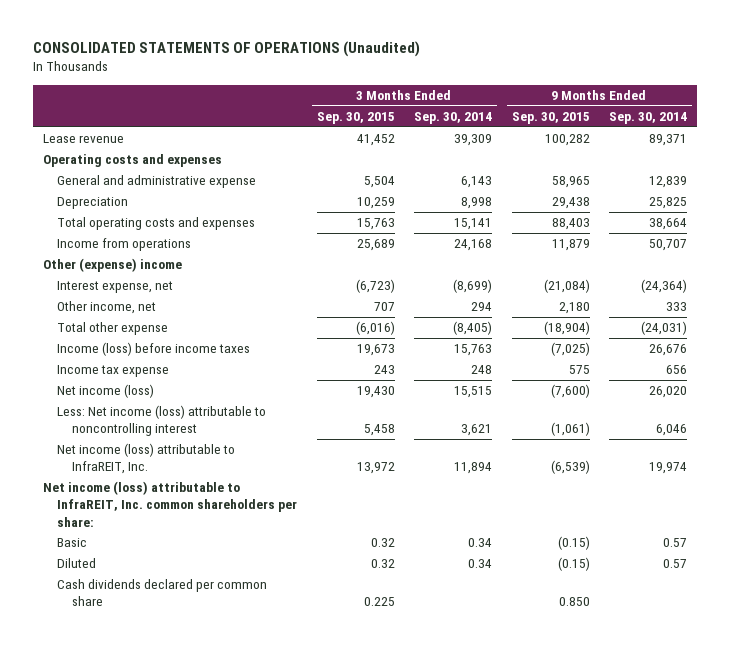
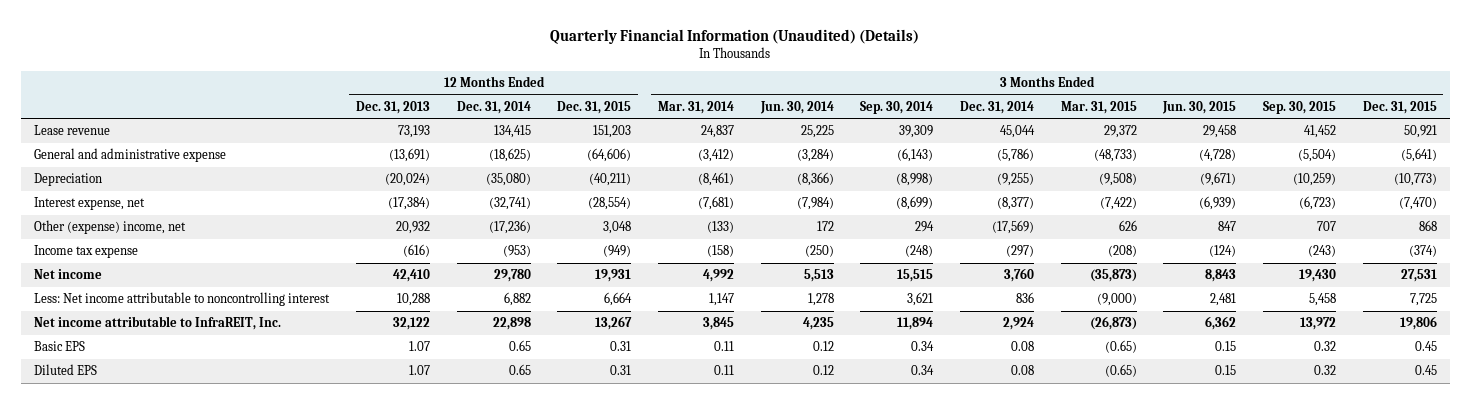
- CONSOLIDATED STATEMENTS OF OPERATIONS (Unaudited)
+ Quarterly Financial Information (Unaudited) (Details)
- | 3 Months Ended Sep. 30, 2015 | 3 Months Ended Sep. 30, 2014 | 9 Months Ended Sep. 30, 2015 | 9 Months Ended Sep. 30, 2014
+ | 12 Months Ended Dec. 31, 2013 | 12 Months Ended Dec. 31, 2014 | 12 Months Ended Dec. 31, 2015 | 3 Months Ended Mar. 31, 2014 | 3 Months Ended Jun. 30, 2014 | 3 Months Ended Sep. 30, 2014 | 3 Months Ended Dec. 31, 2014 | 3 Months Ended Mar. 31, 2015 | 3 Months Ended Jun. 30, 2015 | 3 Months Ended Sep. 30, 2015 | 3 Months Ended Dec. 31, 2015
- Operating costs and expenses
- General and administrative expense | 5,504 | 6,143 | 58,965 | 12,839
- Depreciation | 10,259 | 8,998 | 29,438 | 25,825
- Total operating costs and expenses | 15,763 | 15,141 | 88,403 | 38,664
- Income from operations | 25,689 | 24,168 | 11,879 | 50,707
- Other (expense) income
+ General and administrative expense | (13,691) | (18,625) | (64,606) | (3,412) | (3,284) | (6,143) | (5,786) | (48,733) | (4,728) | (5,504) | (5,641)
+ Depreciation | (20,024) | (35,080) | (40,211) | (8,461) | (8,366) | (8,998) | (9,255) | (9,508) | (9,671) | (10,259) | (10,773)
- Other income, net | 707 | 294 | 2,180 | 333
- Total other expense | (6,016) | (8,405) | (18,904) | (24,031)
- Income (loss) before income taxes | 19,673 | 15,763 | (7,025) | 26,676
- Income tax expense | 243 | 248 | 575 | 656
- Net income (loss) | 19,430 | 15,515 | (7,600) | 26,020
- Less: Net income (loss) attributable to noncontrolling interest | 5,458 | 3,621 | (1,061) | 6,046
- Net income (loss) attributable to InfraREIT, Inc. | 13,972 | 11,894 | (6,539) | 19,974
- Net income (loss) attributable to InfraREIT, Inc. common shareholders per share:
- Basic | 0.32 | 0.34 | (0.15) | 0.57
- Diluted | 0.32 | 0.34 | (0.15) | 0.57
- Cash dividends declared per common share | 0.225 | | 0.850 |
+ Other (expense) income, net | 20,932 | (17,236) | 3,048 | (133) | 172 | 294 | (17,569) | 626 | 847 | 707 | 868
+ Income tax expense | (616) | (953) | (949) | (158) | (250) | (248) | (297) | (208) | (124) | (243) | (374)
+ Net income | 42,410 | 29,780 | 19,931 | 4,992 | 5,513 | 15,515 | 3,760 | (35,873) | 8,843 | 19,430 | 27,531
+ Less: Net income attributable to noncontrolling interest | 10,288 | 6,882 | 6,664 | 1,147 | 1,278 | 3,621 | 836 | (9,000) | 2,481 | 5,458 | 7,725
+ Net income attributable to InfraREIT, Inc. | 32,122 | 22,898 | 13,267 | 3,845 | 4,235 | 11,894 | 2,924 | (26,873) | 6,362 | 13,972 | 19,806
+ Basic EPS | 1.07 | 0.65 | 0.31 | 0.11 | 0.12 | 0.34 | 0.08 | (0.65) | 0.15 | 0.32 | 0.45
+ Diluted EPS | 1.07 | 0.65 | 0.31 | 0.11 | 0.12 | 0.34 | 0.08 | (0.65) | 0.15 | 0.32 | 0.45

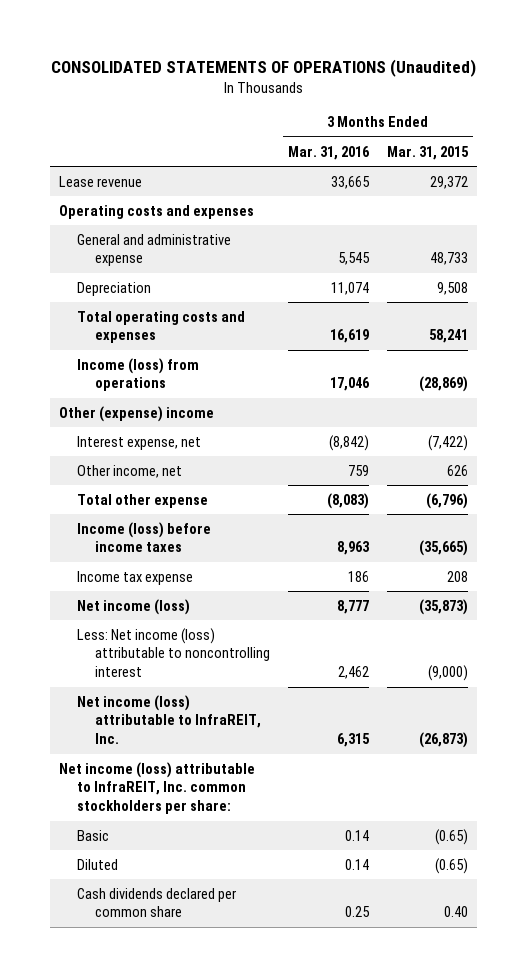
- Quarterly Financial Information (Unaudited) (Details)
+ CONSOLIDATED STATEMENTS OF OPERATIONS (Unaudited)
- | 12 Months Ended Dec. 31, 2013 | 12 Months Ended Dec. 31, 2014 | 12 Months Ended Dec. 31, 2015 | 3 Months Ended Mar. 31, 2014 | 3 Months Ended Jun. 30, 2014 | 3 Months Ended Sep. 30, 2014 | 3 Months Ended Dec. 31, 2014 | 3 Months Ended Mar. 31, 2015 | 3 Months Ended Jun. 30, 2015 | 3 Months Ended Sep. 30, 2015 | 3 Months Ended Dec. 31, 2015
+ | 3 Months Ended Mar. 31, 2016 | 3 Months Ended Mar. 31, 2015
- General and administrative expense | (13,691) | (18,625) | (64,606) | (3,412) | (3,284) | (6,143) | (5,786) | (48,733) | (4,728) | (5,504) | (5,641)
- Depreciation | (20,024) | (35,080) | (40,211) | (8,461) | (8,366) | (8,998) | (9,255) | (9,508) | (9,671) | (10,259) | (10,773)
+ Operating costs and expenses
+ General and administrative expense | 5,545 | 48,733
+ Depreciation | 11,074 | 9,508
+ Total operating costs and expenses | 16,619 | 58,241
+ Income (loss) from operations | 17,046 | (28,869)
+ Other (expense) income
- Other (expense) income, net | 20,932 | (17,236) | 3,048 | (133) | 172 | 294 | (17,569) | 626 | 847 | 707 | 868
- Income tax expense | (616) | (953) | (949) | (158) | (250) | (248) | (297) | (208) | (124) | (243) | (374)
- Net income | 42,410 | 29,780 | 19,931 | 4,992 | 5,513 | 15,515 | 3,760 | (35,873) | 8,843 | 19,430 | 27,531
- Less: Net income attributable to noncontrolling interest | 10,288 | 6,882 | 6,664 | 1,147 | 1,278 | 3,621 | 836 | (9,000) | 2,481 | 5,458 | 7,725
- Net income attributable to InfraREIT, Inc. | 32,122 | 22,898 | 13,267 | 3,845 | 4,235 | 11,894 | 2,924 | (26,873) | 6,362 | 13,972 | 19,806
- Basic EPS | 1.07 | 0.65 | 0.31 | 0.11 | 0.12 | 0.34 | 0.08 | (0.65) | 0.15 | 0.32 | 0.45
- Diluted EPS | 1.07 | 0.65 | 0.31 | 0.11 | 0.12 | 0.34 | 0.08 | (0.65) | 0.15 | 0.32 | 0.45
+ Other income, net | 759 | 626
+ Total other expense | (8,083) | (6,796)
+ Income (loss) before income taxes | 8,963 | (35,665)
+ Income tax expense | 186 | 208
+ Net income (loss) | 8,777 | (35,873)
+ Less: Net income (loss) attributable to noncontrolling interest | 2,462 | (9,000)
+ Net income (loss) attributable to InfraREIT, Inc. | 6,315 | (26,873)
+ Net income (loss) attributable to InfraREIT, Inc. common stockholders per share:
+ Basic | 0.14 | (0.65)
+ Diluted | 0.14 | (0.65)
+ Cash dividends declared per common share | 0.25 | 0.40

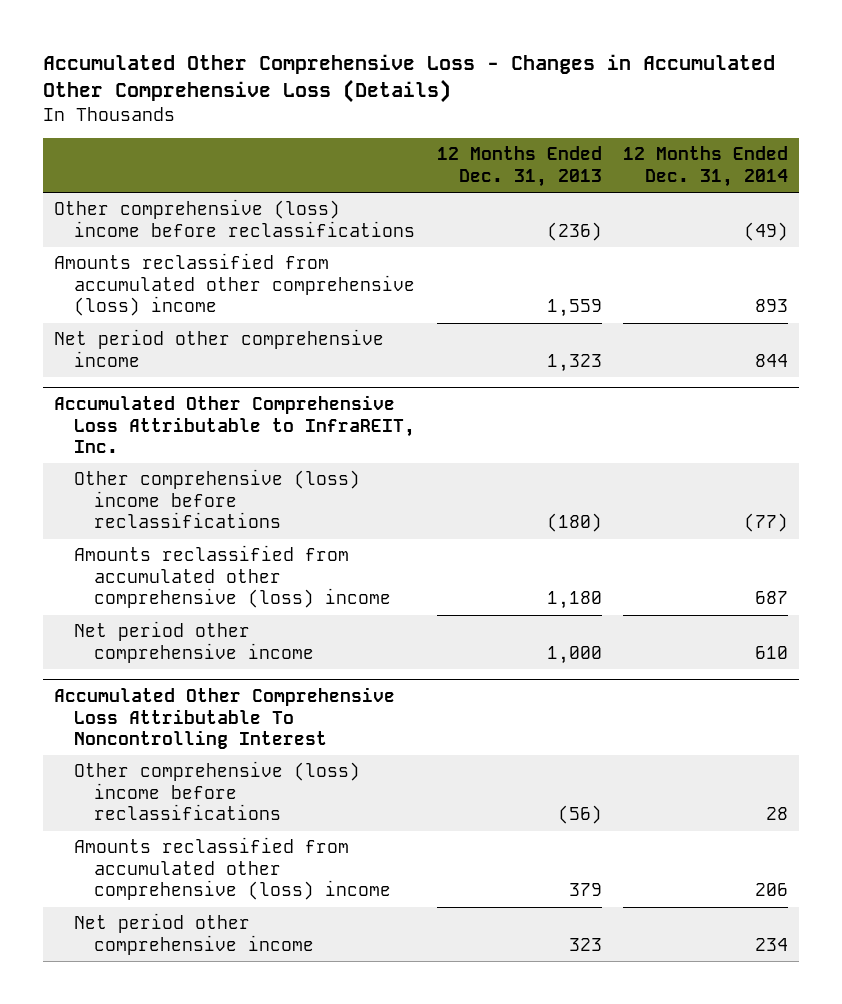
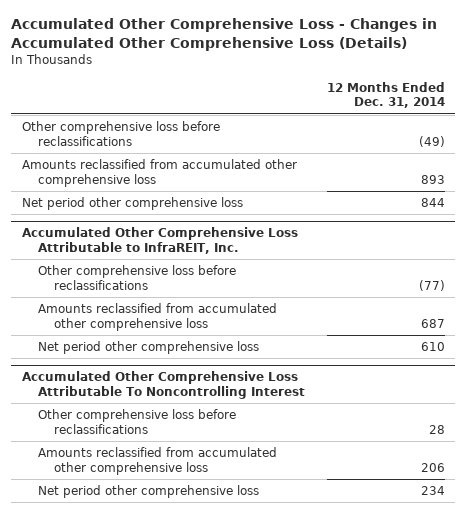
- | 12 Months Ended Dec. 31, 2013 | 12 Months Ended Dec. 31, 2014
+ | 12 Months Ended Dec. 31, 2014
- Other comprehensive (loss) income before reclassifications | (236) | (49)
- Amounts reclassified from accumulated other comprehensive (loss) income | 1,559 | 893
- Net period other comprehensive income | 1,323 | 844
+ Other comprehensive loss before reclassifications | (49)
+ Amounts reclassified from accumulated other comprehensive loss | 893
+ Net period other comprehensive loss | 844
@ Accumulated Other Comprehensive Loss Attributable to InfraREIT, Inc.
- Other comprehensive (loss) income before reclassifications | (180) | (77)
- Amounts reclassified from accumulated other comprehensive (loss) income | 1,180 | 687
- Net period other comprehensive income | 1,000 | 610
+ Other comprehensive loss before reclassifications | (77)
+ Amounts reclassified from accumulated other comprehensive loss | 687
+ Net period other comprehensive loss | 610
@ Accumulated Other Comprehensive Loss Attributable To Noncontrolling Interest
- Other comprehensive (loss) income before reclassifications | (56) | 28
- Amounts reclassified from accumulated other comprehensive (loss) income | 379 | 206
- Net period other comprehensive income | 323 | 234
+ Other comprehensive loss before reclassifications | 28
+ Amounts reclassified from accumulated other comprehensive loss | 206
+ Net period other comprehensive loss | 234

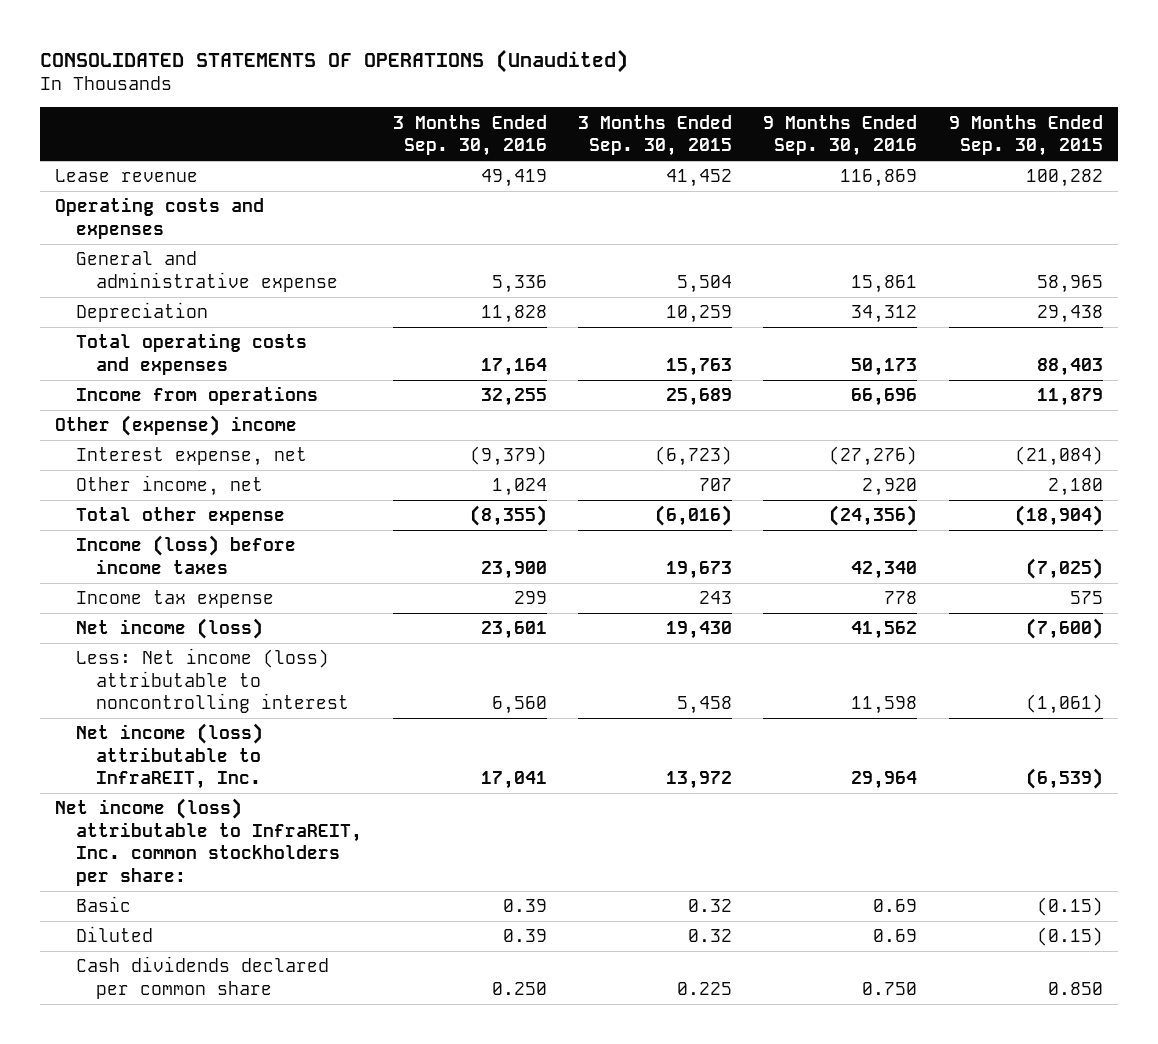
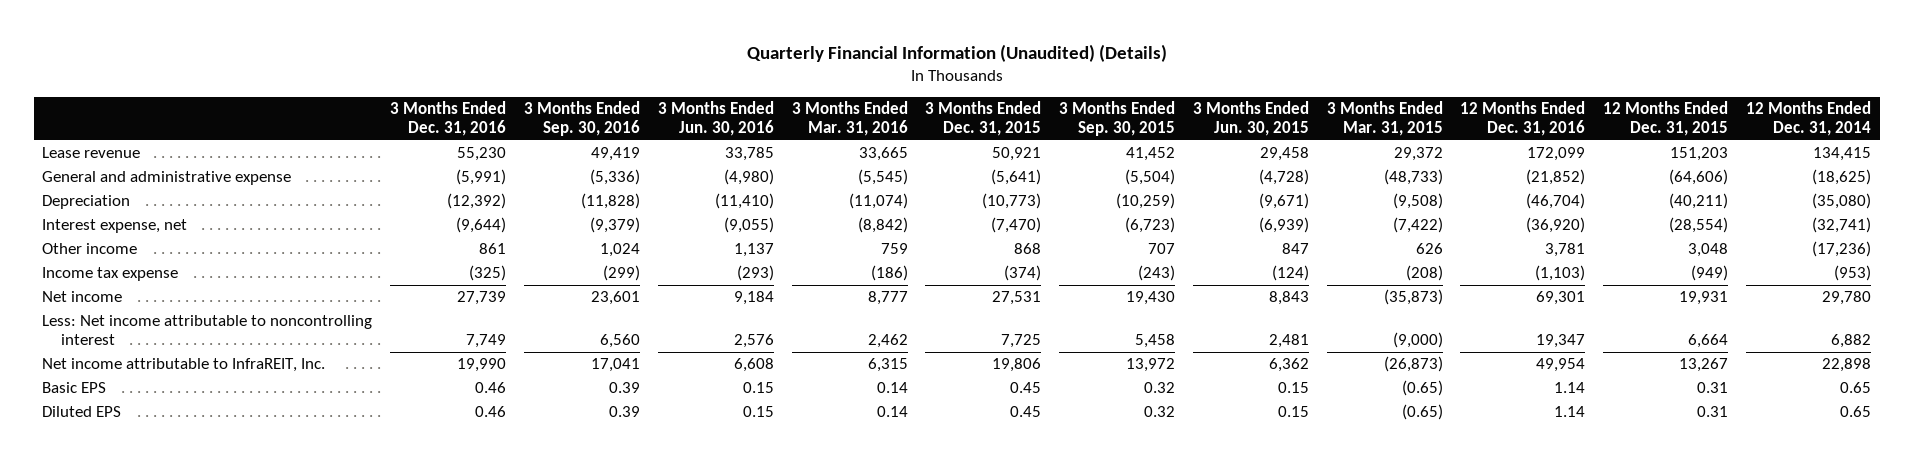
- CONSOLIDATED STATEMENTS OF OPERATIONS (Unaudited)
+ Quarterly Financial Information (Unaudited) (Details)
- | 3 Months Ended Sep. 30, 2016 | 3 Months Ended Sep. 30, 2015 | 9 Months Ended Sep. 30, 2016 | 9 Months Ended Sep. 30, 2015
+ | 3 Months Ended Dec. 31, 2016 | 3 Months Ended Sep. 30, 2016 | 3 Months Ended Jun. 30, 2016 | 3 Months Ended Mar. 31, 2016 | 3 Months Ended Dec. 31, 2015 | 3 Months Ended Sep. 30, 2015 | 3 Months Ended Jun. 30, 2015 | 3 Months Ended Mar. 31, 2015 | 12 Months Ended Dec. 31, 2016 | 12 Months Ended Dec. 31, 2015 | 12 Months Ended Dec. 31, 2014
- Operating costs and expenses
- General and administrative expense | 5,336 | 5,504 | 15,861 | 58,965
- Depreciation | 11,828 | 10,259 | 34,312 | 29,438
- Total operating costs and expenses | 17,164 | 15,763 | 50,173 | 88,403
- Income from operations | 32,255 | 25,689 | 66,696 | 11,879
- Other (expense) income
+ General and administrative expense | (5,991) | (5,336) | (4,980) | (5,545) | (5,641) | (5,504) | (4,728) | (48,733) | (21,852) | (64,606) | (18,625)
+ Depreciation | (12,392) | (11,828) | (11,410) | (11,074) | (10,773) | (10,259) | (9,671) | (9,508) | (46,704) | (40,211) | (35,080)
- Other income, net | 1,024 | 707 | 2,920 | 2,180
- Total other expense | (8,355) | (6,016) | (24,356) | (18,904)
- Income (loss) before income taxes | 23,900 | 19,673 | 42,340 | (7,025)
- Income tax expense | 299 | 243 | 778 | 575
- Net income (loss) | 23,601 | 19,430 | 41,562 | (7,600)
- Less: Net income (loss) attributable to noncontrolling interest | 6,560 | 5,458 | 11,598 | (1,061)
- Net income (loss) attributable to InfraREIT, Inc. | 17,041 | 13,972 | 29,964 | (6,539)
- Net income (loss) attributable to InfraREIT, Inc. common stockholders per share:
- Basic | 0.39 | 0.32 | 0.69 | (0.15)
- Diluted | 0.39 | 0.32 | 0.69 | (0.15)
- Cash dividends declared per common share | 0.250 | 0.225 | 0.750 | 0.850
+ Other income | 861 | 1,024 | 1,137 | 759 | 868 | 707 | 847 | 626 | 3,781 | 3,048 | (17,236)
+ Income tax expense | (325) | (299) | (293) | (186) | (374) | (243) | (124) | (208) | (1,103) | (949) | (953)
+ Net income | 27,739 | 23,601 | 9,184 | 8,777 | 27,531 | 19,430 | 8,843 | (35,873) | 69,301 | 19,931 | 29,780
+ Less: Net income attributable to noncontrolling interest | 7,749 | 6,560 | 2,576 | 2,462 | 7,725 | 5,458 | 2,481 | (9,000) | 19,347 | 6,664 | 6,882
+ Net income attributable to InfraREIT, Inc. | 19,990 | 17,041 | 6,608 | 6,315 | 19,806 | 13,972 | 6,362 | (26,873) | 49,954 | 13,267 | 22,898
+ Basic EPS | 0.46 | 0.39 | 0.15 | 0.14 | 0.45 | 0.32 | 0.15 | (0.65) | 1.14 | 0.31 | 0.65
+ Diluted EPS | 0.46 | 0.39 | 0.15 | 0.14 | 0.45 | 0.32 | 0.15 | (0.65) | 1.14 | 0.31 | 0.65

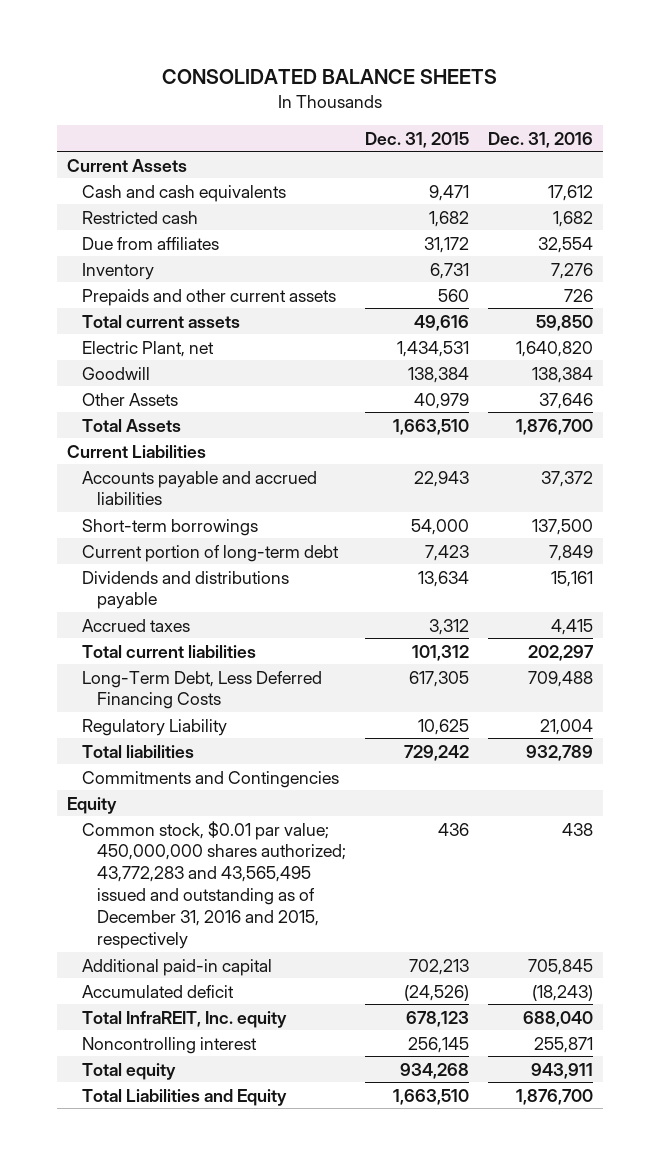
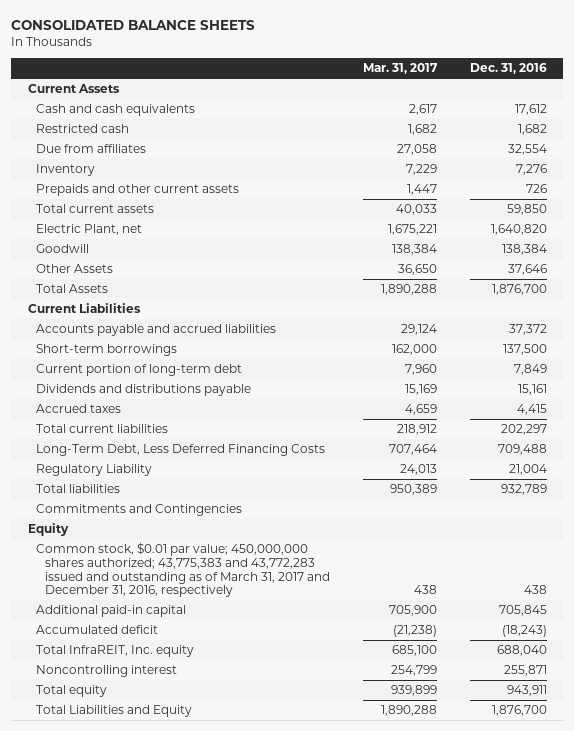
- | Dec. 31, 2015 | Dec. 31, 2016
+ | Mar. 31, 2017 | Dec. 31, 2016
- Common stock, $0.01 par value; 450,000,000 shares authorized; 43,772,283 and 43,565,495 issued and outstanding as of December 31, 2016 and 2015, respectively | 436 | 438
+ Common stock, $0.01 par value; 450,000,000 shares authorized; 43,775,383 and 43,772,283 issued and outstanding as of March 31, 2017 and December 31, 2016, respectively | 438 | 438

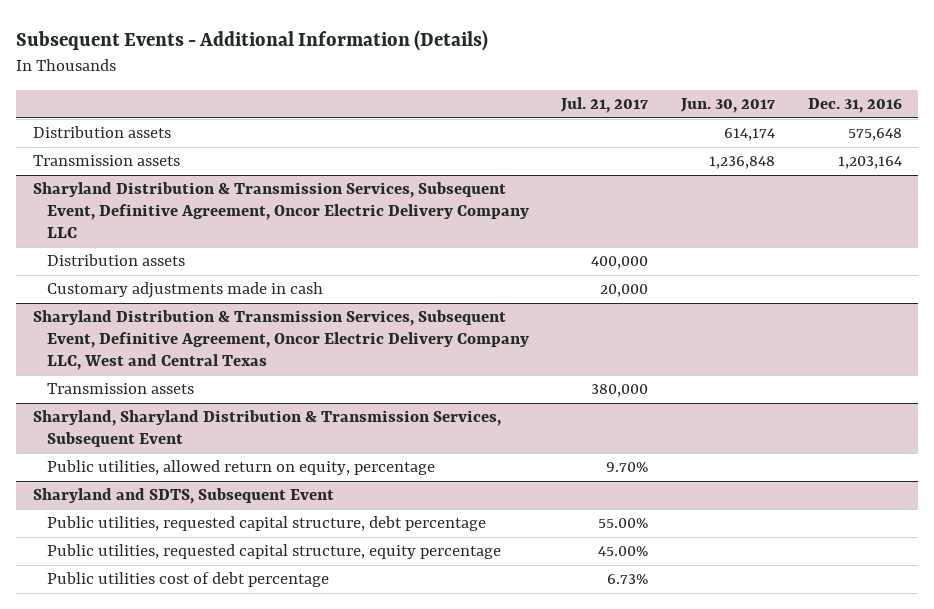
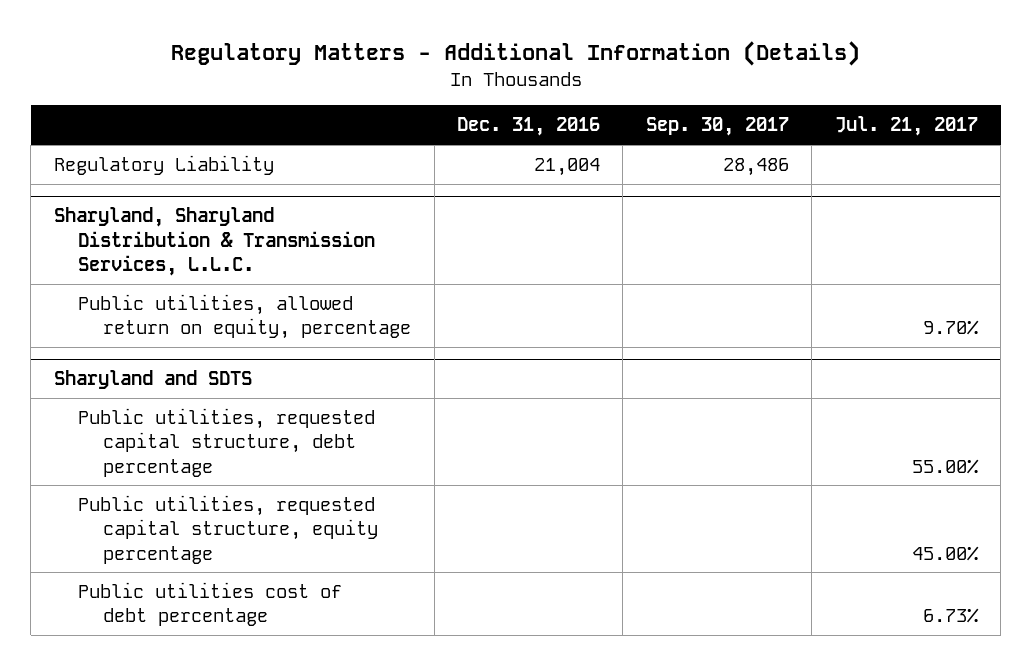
- Subsequent Events - Additional Information (Details)
+ Regulatory Matters - Additional Information (Details)
- | Jul. 21, 2017 | Jun. 30, 2017 | Dec. 31, 2016
+ | Dec. 31, 2016 | Sep. 30, 2017 | Jul. 21, 2017
- Distribution assets | | 614,174 | 575,648
- Transmission assets | | 1,236,848 | 1,203,164
- Sharyland Distribution & Transmission Services, Subsequent Event, Definitive Agreement, Oncor Electric Delivery Company LLC
- Distribution assets | 400,000 | |
- Customary adjustments made in cash | 20,000 | |
- Sharyland Distribution & Transmission Services, Subsequent Event, Definitive Agreement, Oncor Electric Delivery Company LLC, West and Central Texas
- Transmission assets | 380,000 | |
- Sharyland, Sharyland Distribution & Transmission Services, Subsequent Event
+ Regulatory Liability | 21,004 | 28,486 |
+ Sharyland, Sharyland Distribution & Transmission Services, L.L.C.
- Sharyland and SDTS, Subsequent Event
+ Sharyland and SDTS

